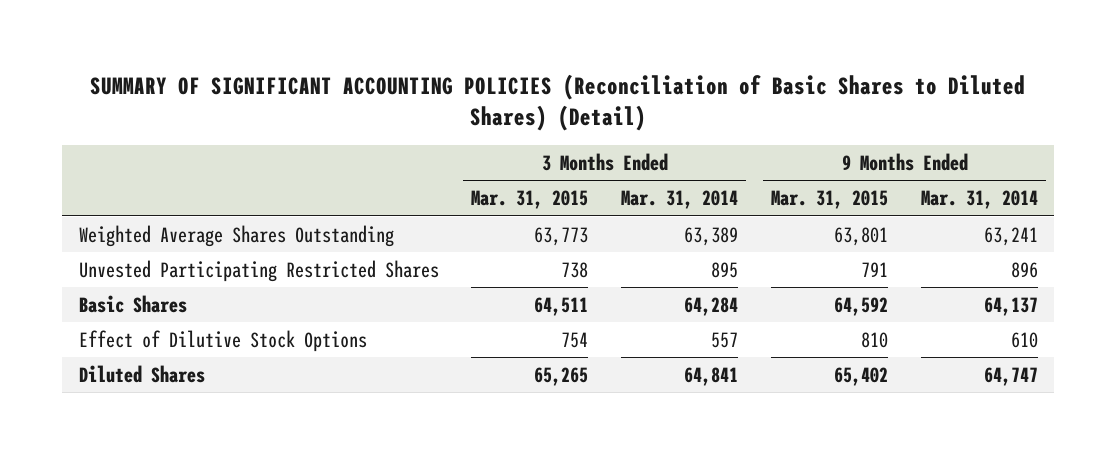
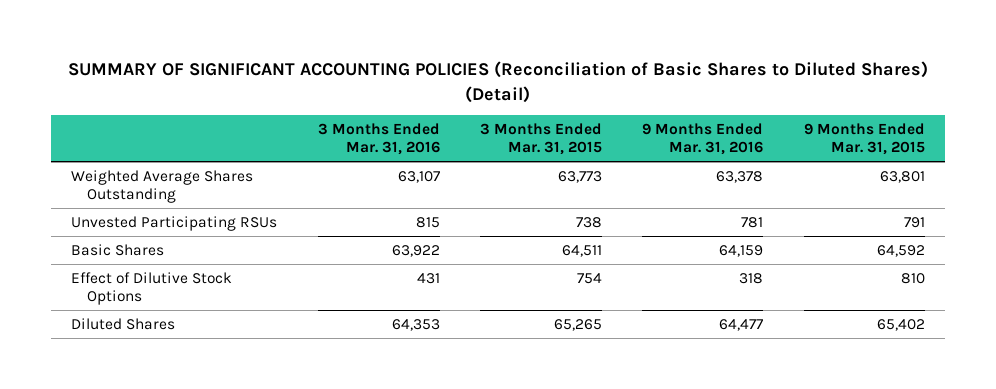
- | 3 Months Ended Mar. 31, 2015 | 3 Months Ended Mar. 31, 2014 | 9 Months Ended Mar. 31, 2015 | 9 Months Ended Mar. 31, 2014
+ | 3 Months Ended Mar. 31, 2016 | 3 Months Ended Mar. 31, 2015 | 9 Months Ended Mar. 31, 2016 | 9 Months Ended Mar. 31, 2015
- Unvested Participating Restricted Shares | 738 | 895 | 791 | 896
+ Unvested Participating RSUs | 815 | 738 | 781 | 791

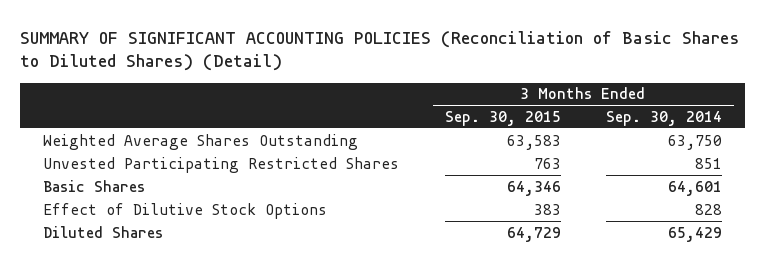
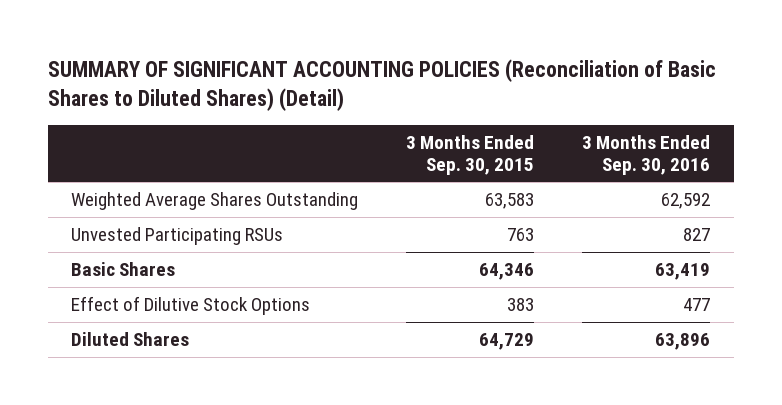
- | 3 Months Ended Sep. 30, 2015 | 3 Months Ended Sep. 30, 2014
+ | 3 Months Ended Sep. 30, 2015 | 3 Months Ended Sep. 30, 2016
- Unvested Participating Restricted Shares | 763 | 851
+ Unvested Participating RSUs | 763 | 827

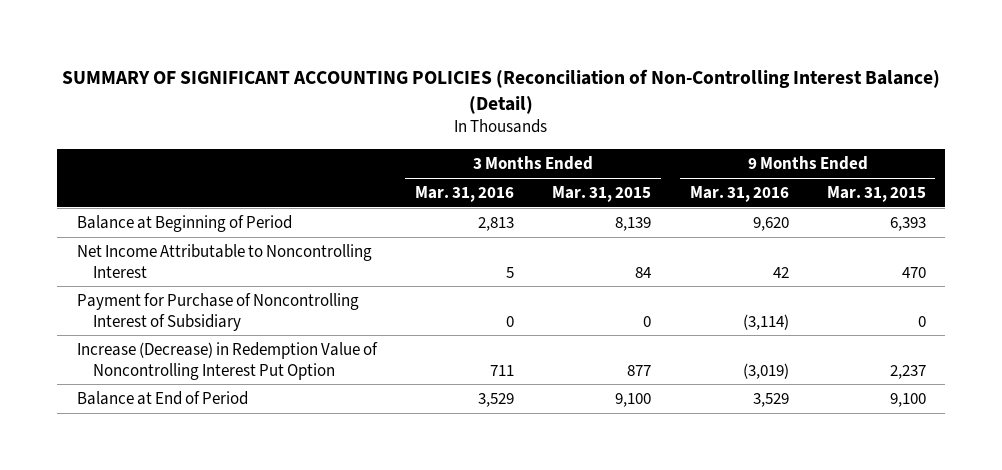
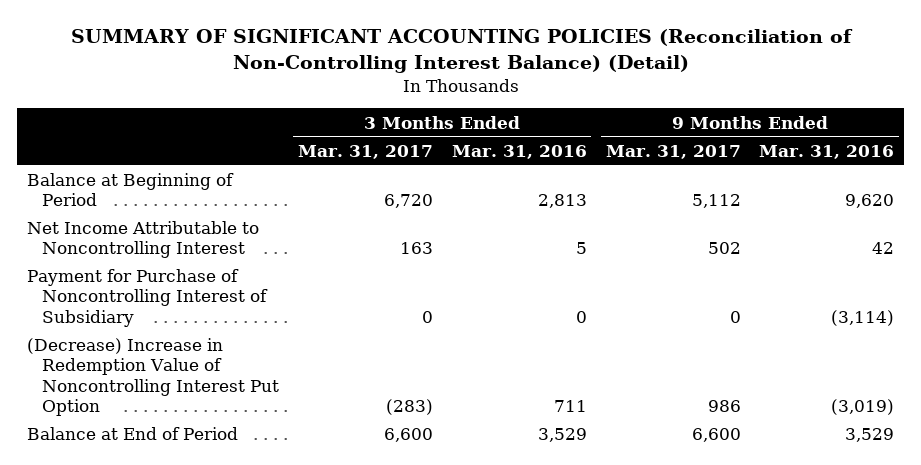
- | 3 Months Ended Mar. 31, 2016 | 3 Months Ended Mar. 31, 2015 | 9 Months Ended Mar. 31, 2016 | 9 Months Ended Mar. 31, 2015
+ | 3 Months Ended Mar. 31, 2017 | 3 Months Ended Mar. 31, 2016 | 9 Months Ended Mar. 31, 2017 | 9 Months Ended Mar. 31, 2016
- Increase (Decrease) in Redemption Value of Noncontrolling Interest Put Option | 711 | 877 | (3,019) | 2,237
+ (Decrease) Increase in Redemption Value of Noncontrolling Interest Put Option | (283) | 711 | 986 | (3,019)

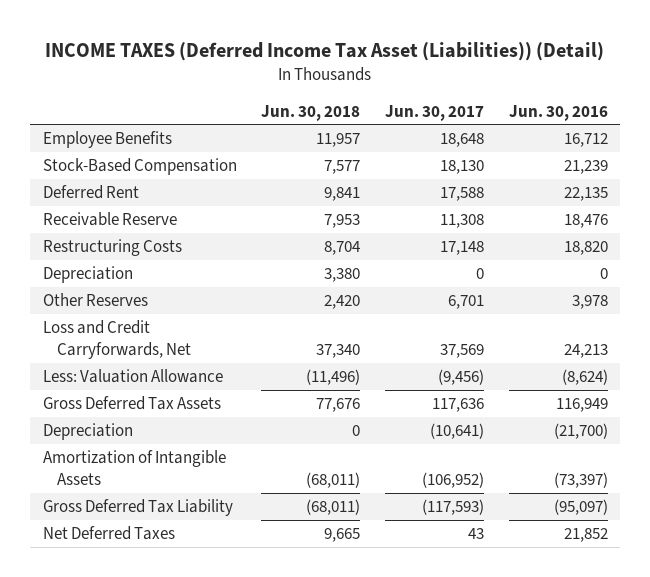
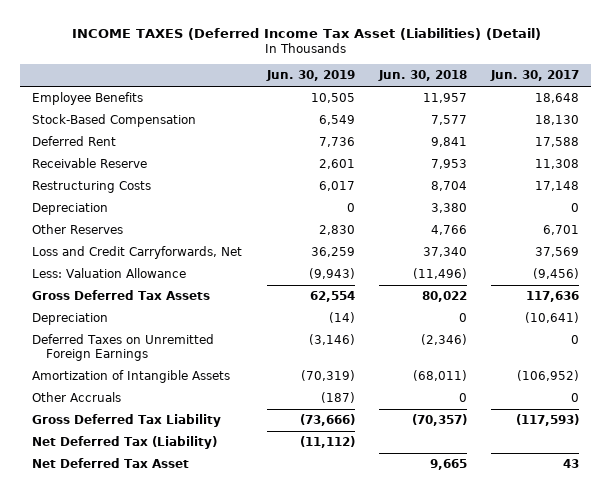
- INCOME TAXES (Deferred Income Tax Asset (Liabilities)) (Detail)
+ INCOME TAXES (Deferred Income Tax Asset (Liabilities) (Detail)
- | Jun. 30, 2018 | Jun. 30, 2017 | Jun. 30, 2016
+ | Jun. 30, 2019 | Jun. 30, 2018 | Jun. 30, 2017
- Other Reserves | 2,420 | 6,701 | 3,978
+ Other Reserves | 2,830 | 4,766 | 6,701
- Gross Deferred Tax Assets | 77,676 | 117,636 | 116,949
+ Gross Deferred Tax Assets | 62,554 | 80,022 | 117,636
+ Deferred Taxes on Unremitted Foreign Earnings | (3,146) | (2,346) | 0
- Gross Deferred Tax Liability | (68,011) | (117,593) | (95,097)
- Net Deferred Taxes | 9,665 | 43 | 21,852
+ Other Accruals | (187) | 0 | 0
+ Gross Deferred Tax Liability | (73,666) | (70,357) | (117,593)
+ Net Deferred Tax (Liability) | (11,112) | |
+ Net Deferred Tax Asset | | 9,665 | 43

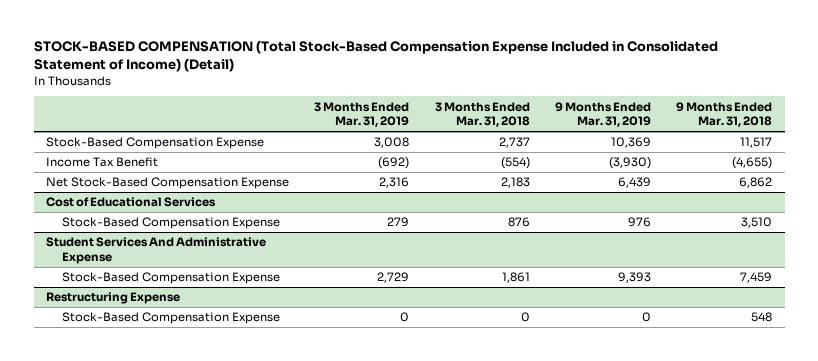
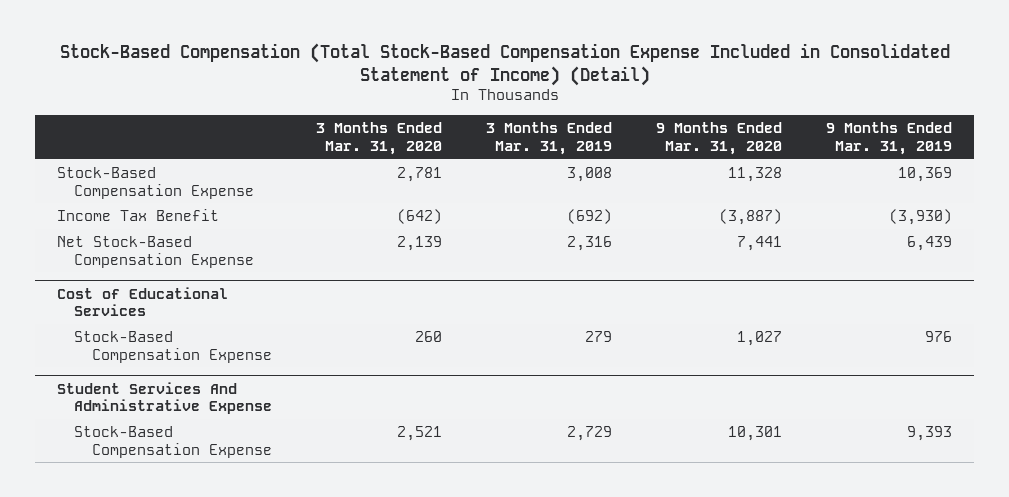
- STOCK-BASED COMPENSATION (Total Stock-Based Compensation Expense Included in Consolidated Statement of Income) (Detail)
+ Stock-Based Compensation (Total Stock-Based Compensation Expense Included in Consolidated Statement of Income) (Detail)
- | 3 Months Ended Mar. 31, 2019 | 3 Months Ended Mar. 31, 2018 | 9 Months Ended Mar. 31, 2019 | 9 Months Ended Mar. 31, 2018
+ | 3 Months Ended Mar. 31, 2020 | 3 Months Ended Mar. 31, 2019 | 9 Months Ended Mar. 31, 2020 | 9 Months Ended Mar. 31, 2019
- Restructuring Expense
- Stock-Based Compensation Expense | 0 | 0 | 0 | 548

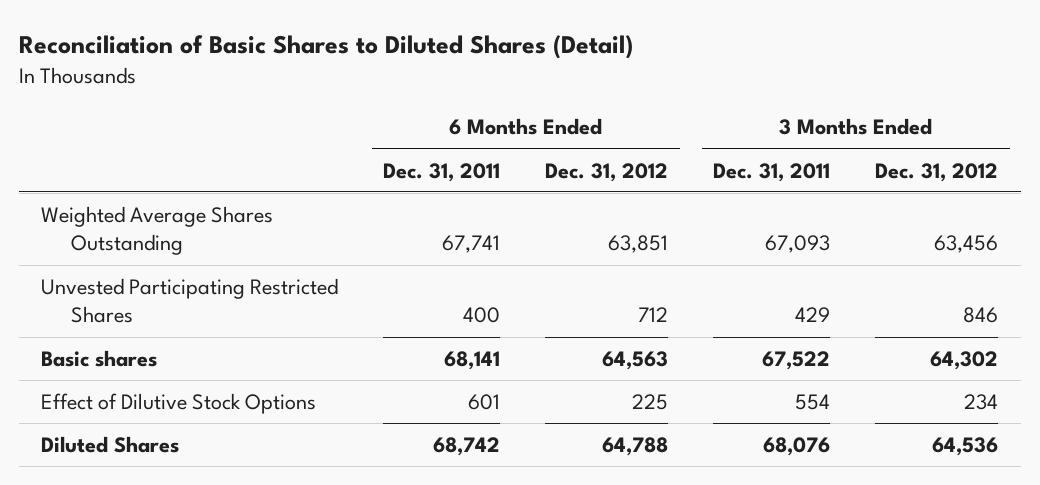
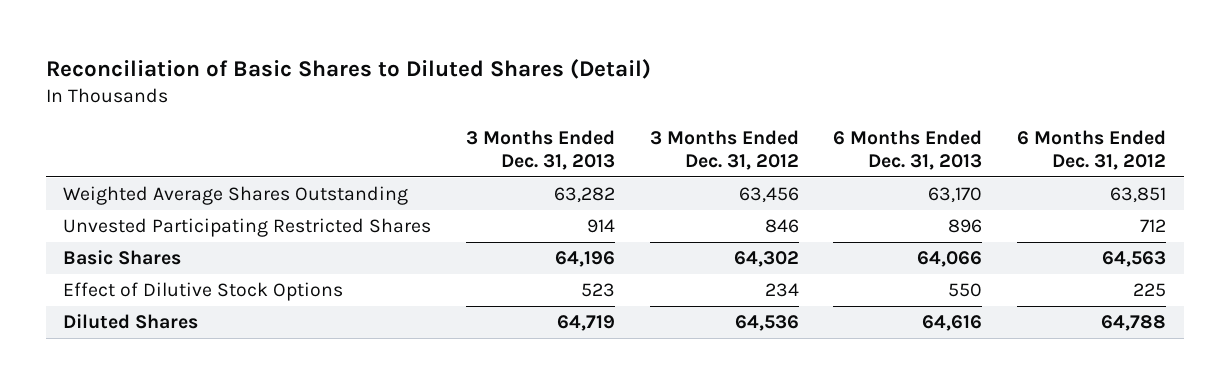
- | 6 Months Ended Dec. 31, 2011 | 6 Months Ended Dec. 31, 2012 | 3 Months Ended Dec. 31, 2011 | 3 Months Ended Dec. 31, 2012
+ | 3 Months Ended Dec. 31, 2013 | 3 Months Ended Dec. 31, 2012 | 6 Months Ended Dec. 31, 2013 | 6 Months Ended Dec. 31, 2012
- Basic shares | 68,141 | 64,563 | 67,522 | 64,302
+ Basic Shares | 64,196 | 64,302 | 64,066 | 64,563

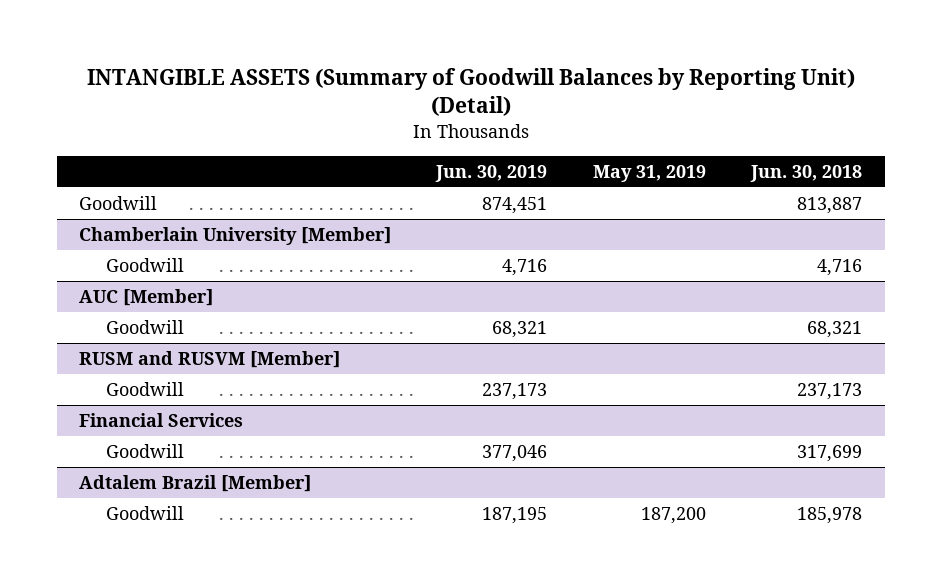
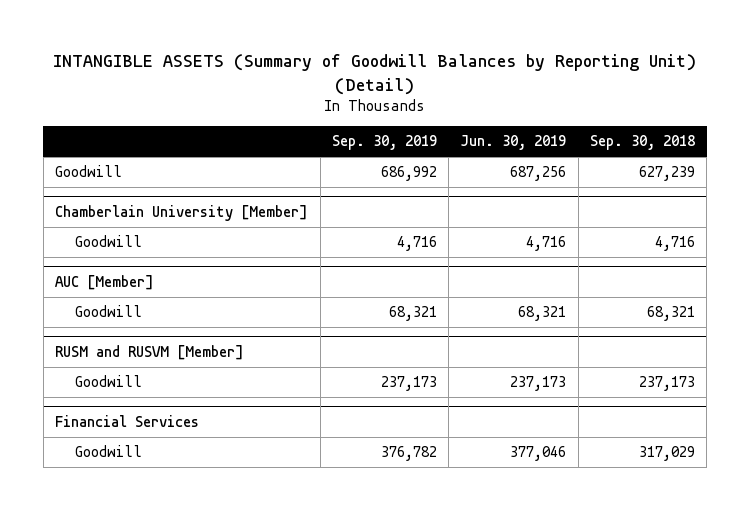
- | Jun. 30, 2019 | May 31, 2019 | Jun. 30, 2018
+ | Sep. 30, 2019 | Jun. 30, 2019 | Sep. 30, 2018
- Goodwill | 874,451 | | 813,887
+ Goodwill | 686,992 | 687,256 | 627,239
- Adtalem Brazil [Member]
- Goodwill | 187,195 | 187,200 | 185,978

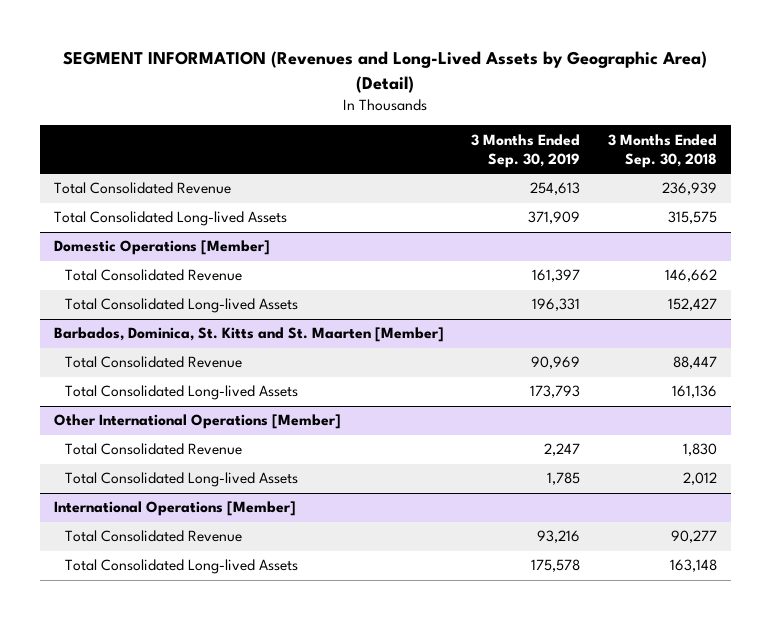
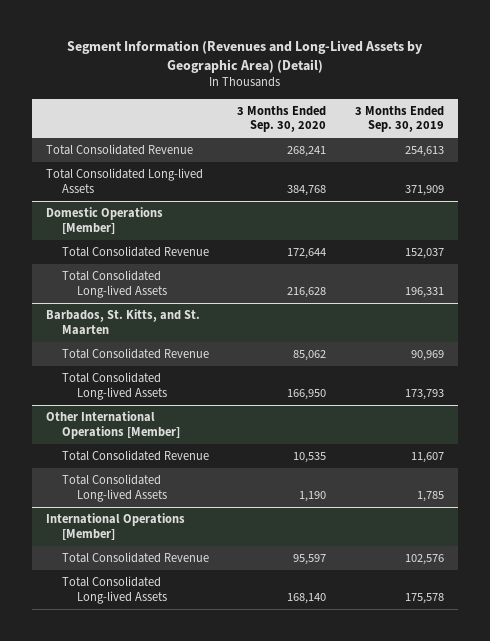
- SEGMENT INFORMATION (Revenues and Long-Lived Assets by Geographic Area) (Detail)
+ Segment Information (Revenues and Long-Lived Assets by Geographic Area) (Detail)
- | 3 Months Ended Sep. 30, 2019 | 3 Months Ended Sep. 30, 2018
+ | 3 Months Ended Sep. 30, 2020 | 3 Months Ended Sep. 30, 2019
@ Domestic Operations [Member]
- Total Consolidated Revenue | 161,397 | 146,662
+ Total Consolidated Revenue | 172,644 | 152,037
- Barbados, Dominica, St. Kitts and St. Maarten [Member]
+ Barbados, St. Kitts, and St. Maarten
@ Other International Operations [Member]
- Total Consolidated Revenue | 2,247 | 1,830
+ Total Consolidated Revenue | 10,535 | 11,607
@ International Operations [Member]
- Total Consolidated Revenue | 93,216 | 90,277
+ Total Consolidated Revenue | 95,597 | 102,576

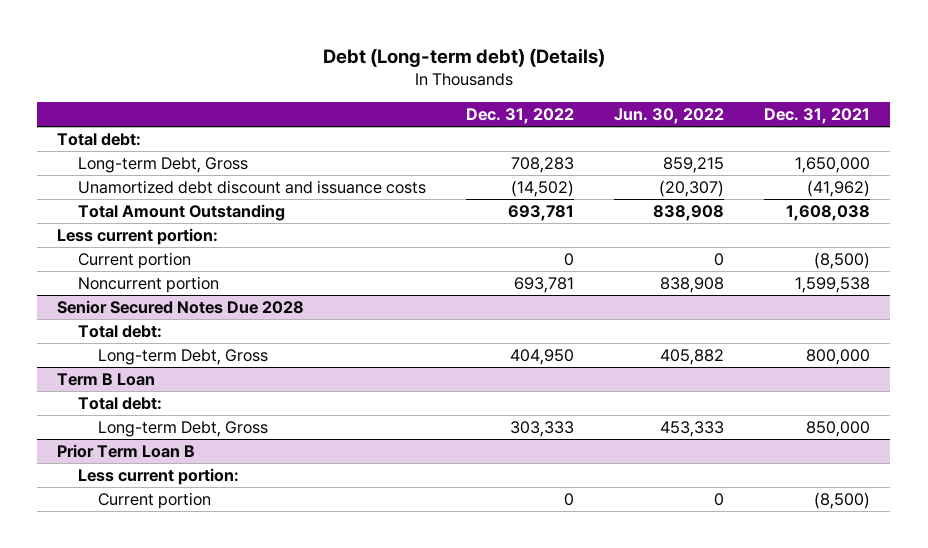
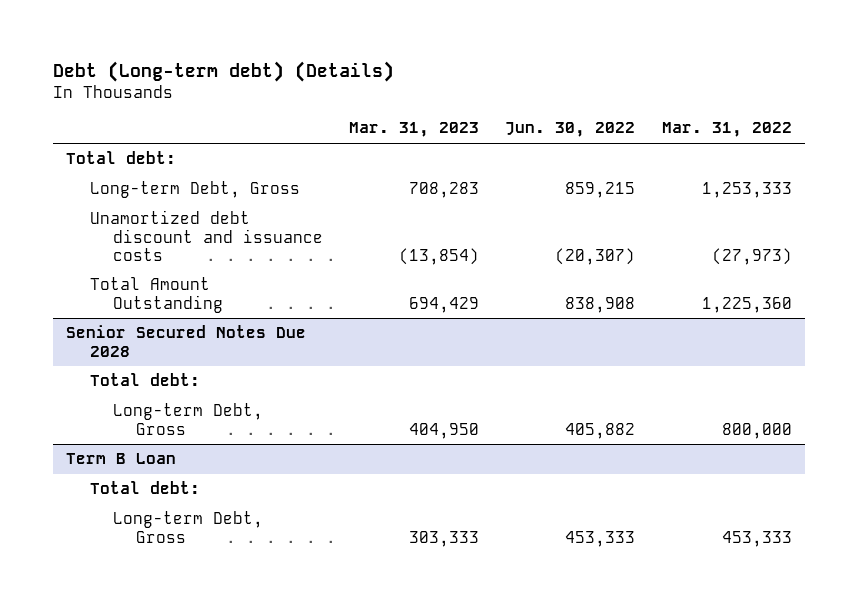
- | Dec. 31, 2022 | Jun. 30, 2022 | Dec. 31, 2021
+ | Mar. 31, 2023 | Jun. 30, 2022 | Mar. 31, 2022
- Less current portion:
- Current portion | 0 | 0 | (8,500)
- Noncurrent portion | 693,781 | 838,908 | 1,599,538
- Prior Term Loan B
- Less current portion:
- Current portion | 0 | 0 | (8,500)

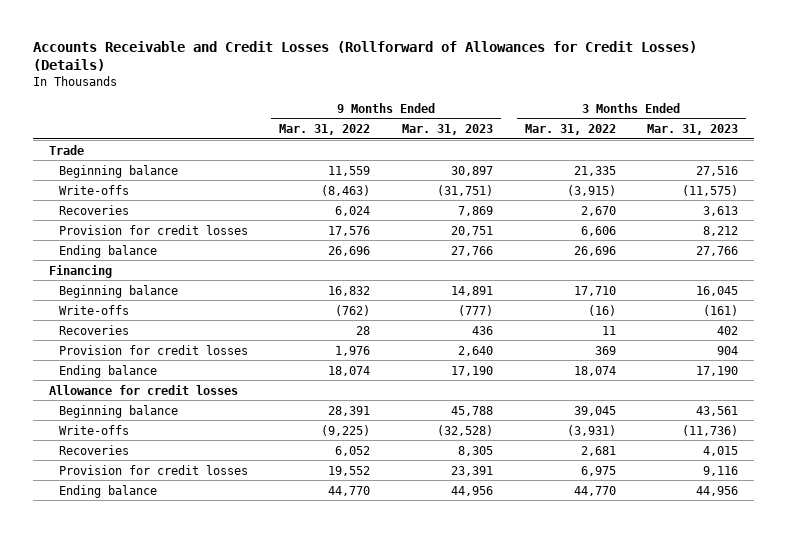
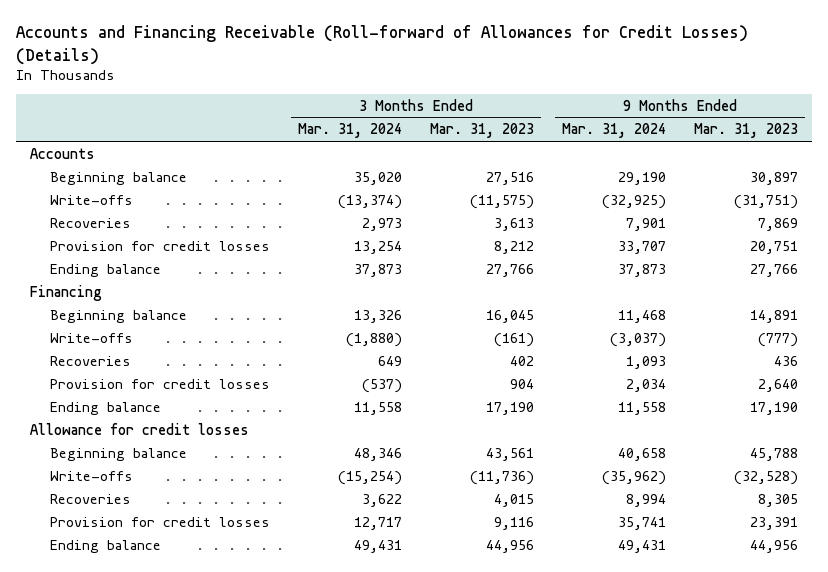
- Accounts Receivable and Credit Losses (Rollforward of Allowances for Credit Losses) (Details)
+ Accounts and Financing Receivable (Roll-forward of Allowances for Credit Losses) (Details)
- | 9 Months Ended Mar. 31, 2022 | 9 Months Ended Mar. 31, 2023 | 3 Months Ended Mar. 31, 2022 | 3 Months Ended Mar. 31, 2023
+ | 3 Months Ended Mar. 31, 2024 | 3 Months Ended Mar. 31, 2023 | 9 Months Ended Mar. 31, 2024 | 9 Months Ended Mar. 31, 2023
- Trade
+ Accounts

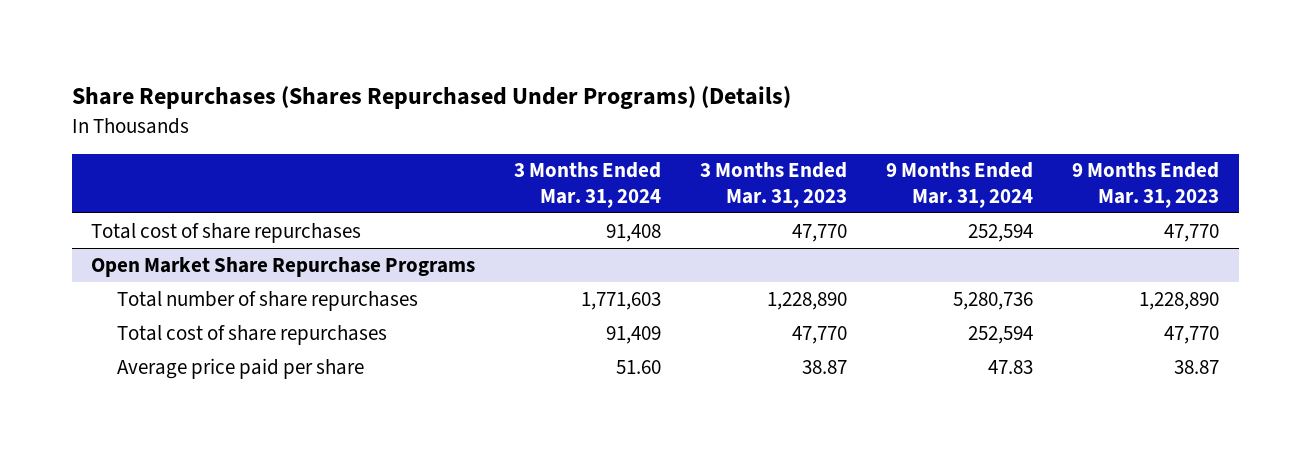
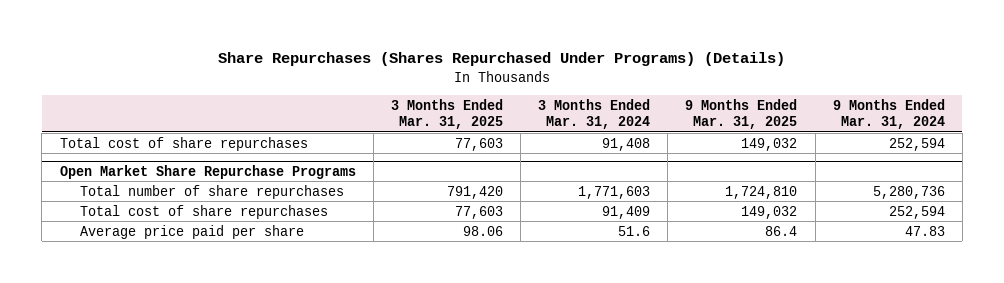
- | 3 Months Ended Mar. 31, 2024 | 3 Months Ended Mar. 31, 2023 | 9 Months Ended Mar. 31, 2024 | 9 Months Ended Mar. 31, 2023
+ | 3 Months Ended Mar. 31, 2025 | 3 Months Ended Mar. 31, 2024 | 9 Months Ended Mar. 31, 2025 | 9 Months Ended Mar. 31, 2024
@ Open Market Share Repurchase Programs
- Average price paid per share | 51.60 | 38.87 | 47.83 | 38.87
+ Average price paid per share | 98.06 | 51.6 | 86.4 | 47.83

